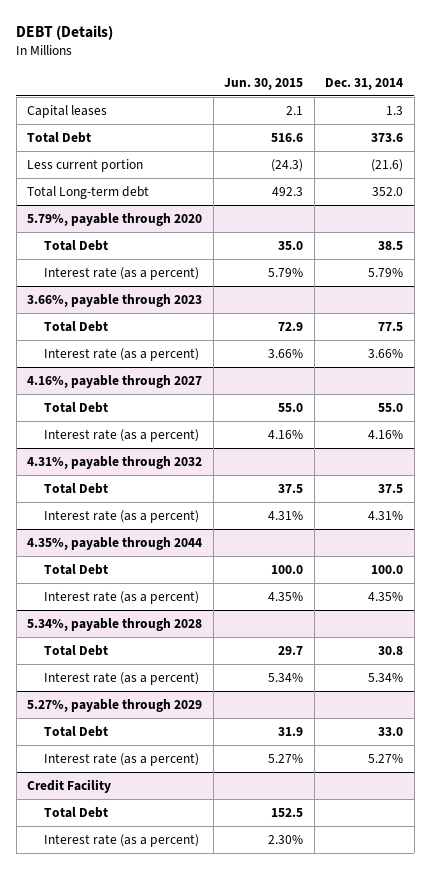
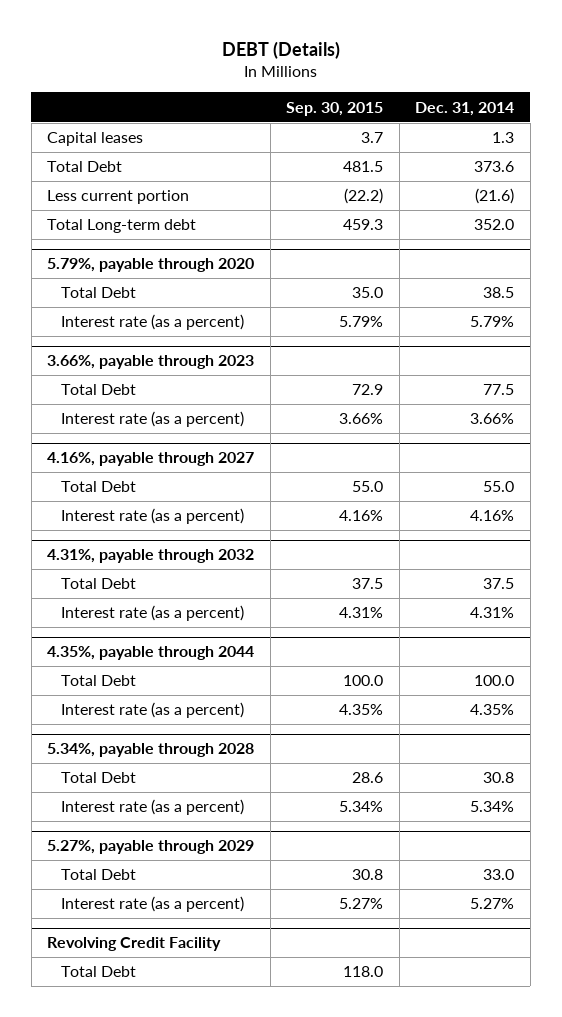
- | Jun. 30, 2015 | Dec. 31, 2014
+ | Sep. 30, 2015 | Dec. 31, 2014
- Credit Facility
+ Revolving Credit Facility
- Interest rate (as a percent) | 2.30% |

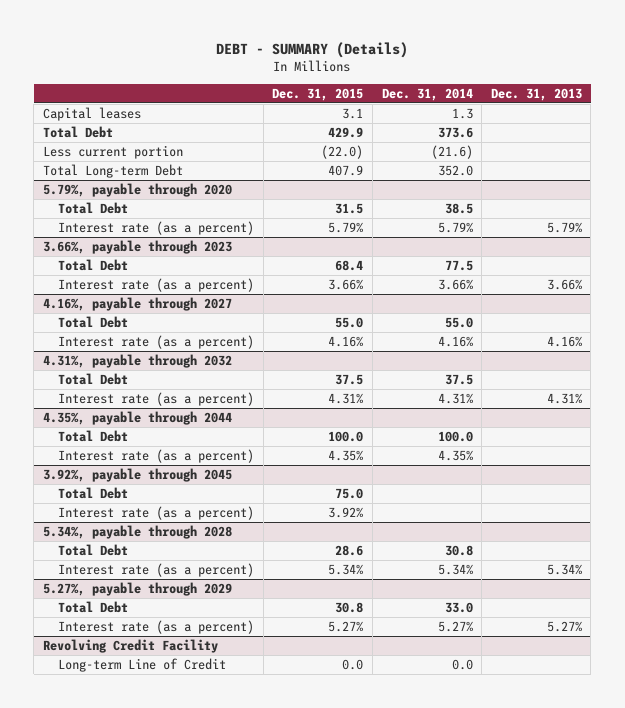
- DEBT (Details)
+ DEBT - SUMMARY (Details)
- | Sep. 30, 2015 | Dec. 31, 2014
+ | Dec. 31, 2015 | Dec. 31, 2014 | Dec. 31, 2013
- Total Long-term debt | 459.3 | 352.0
+ Total Long-term Debt | 407.9 | 352.0 |
+ 3.92%, payable through 2045
+ Total Debt | 75.0 | |
+ Interest rate (as a percent) | 3.92% | |
@ Revolving Credit Facility
- Total Debt | 118.0 |
+ Long-term Line of Credit | 0.0 | 0.0 |

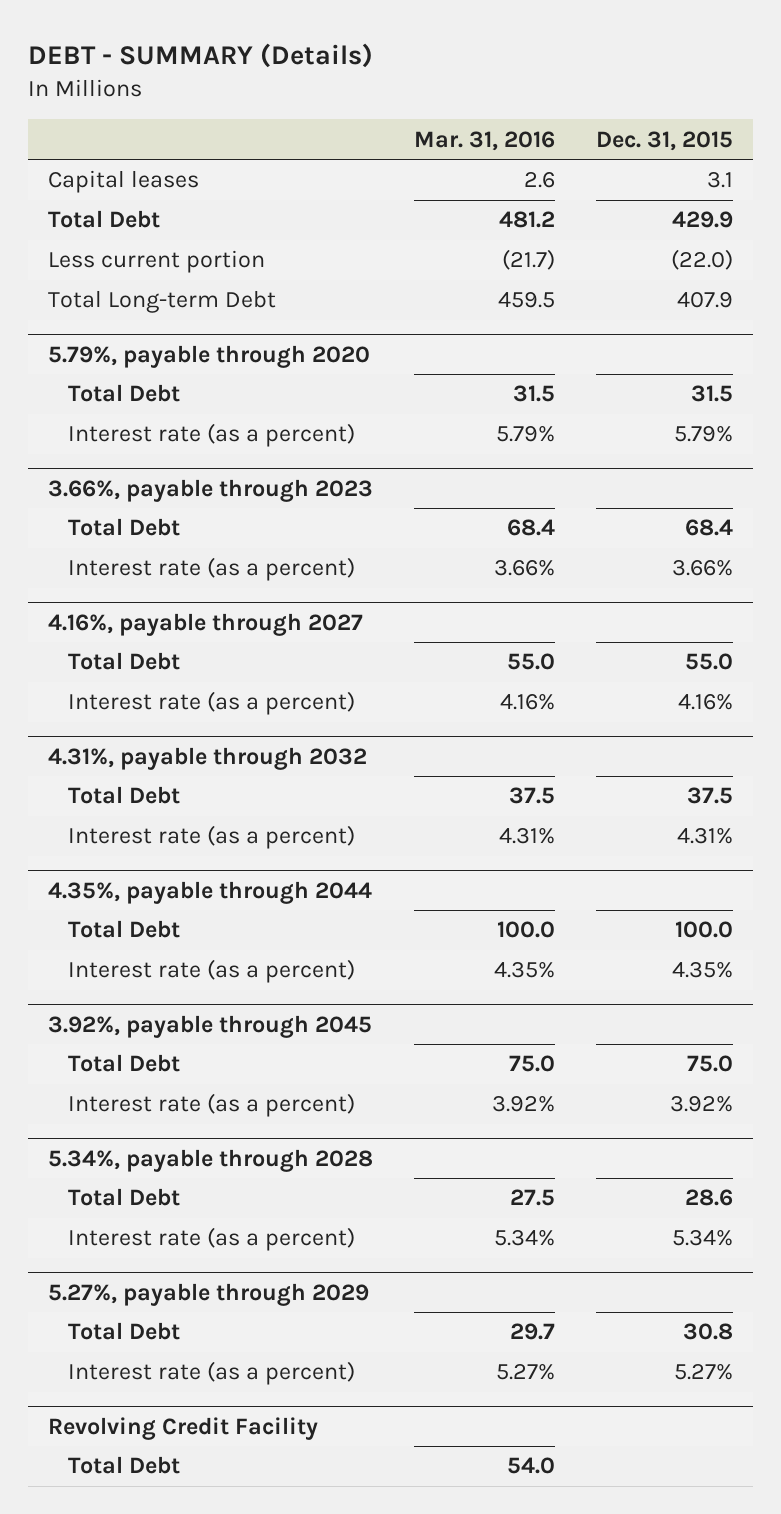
- | Dec. 31, 2015 | Dec. 31, 2014 | Dec. 31, 2013
+ | Mar. 31, 2016 | Dec. 31, 2015
@ Revolving Credit Facility
- Long-term Line of Credit | 0.0 | 0.0 |
+ Total Debt | 54.0 |

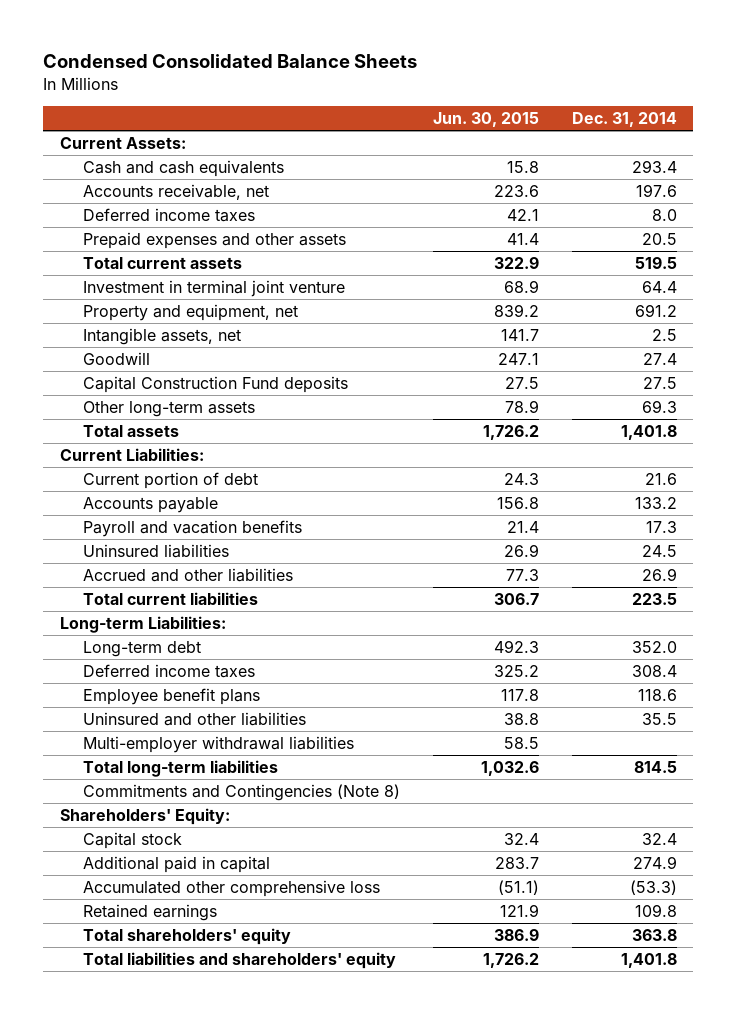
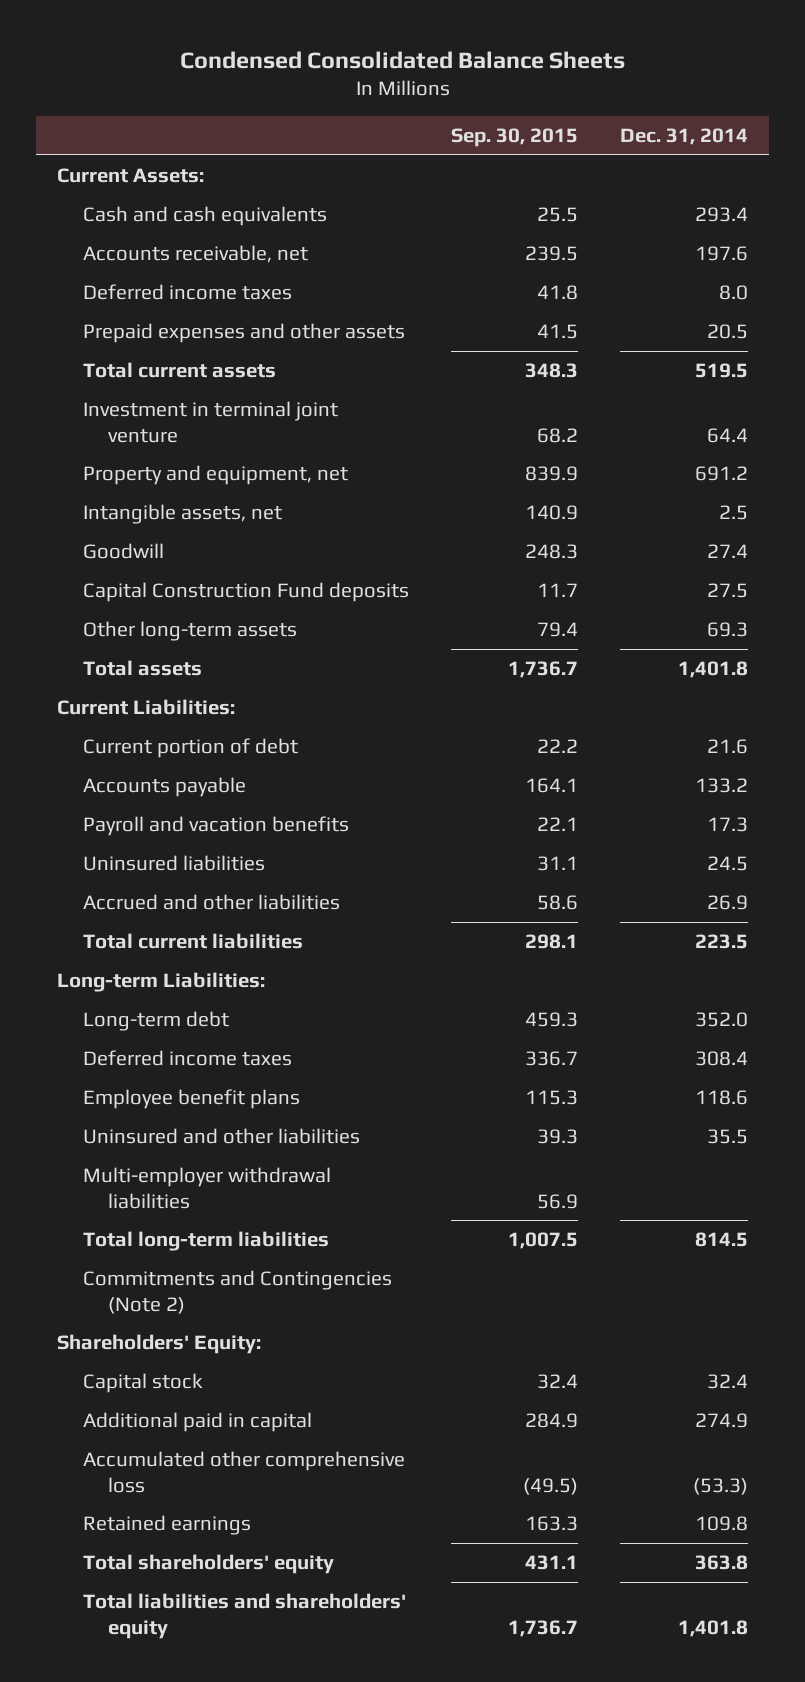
- | Jun. 30, 2015 | Dec. 31, 2014
+ | Sep. 30, 2015 | Dec. 31, 2014
- Commitments and Contingencies (Note 8)
+ Commitments and Contingencies (Note 2)

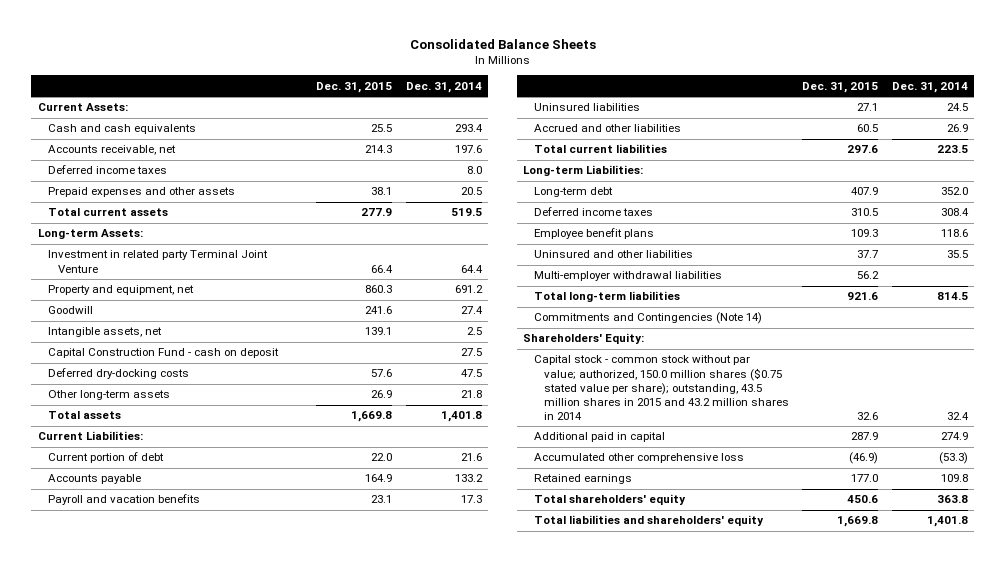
- Condensed Consolidated Balance Sheets
+ Consolidated Balance Sheets
- | Sep. 30, 2015 | Dec. 31, 2014
+ | Dec. 31, 2015 | Dec. 31, 2014
- Investment in terminal joint venture | 68.2 | 64.4
+ Long-term Assets:
+ Investment in related party Terminal Joint Venture | 66.4 | 64.4
- Capital Construction Fund deposits | 11.7 | 27.5
- Other long-term assets | 79.4 | 69.3
moved down: Intangible assets, net | 139.1 | 2.5
+ Capital Construction Fund - cash on deposit | | 27.5
+ Deferred dry-docking costs | 57.6 | 47.5
+ Other long-term assets | 26.9 | 21.8
- Commitments and Contingencies (Note 2)
+ Commitments and Contingencies (Note 14)
- Capital stock | 32.4 | 32.4
+ Capital stock - common stock without par value; authorized, 150.0 million shares ($0.75 stated value per share); outstanding, 43.5 million shares in 2015 and 43.2 million shares in 2014 | 32.6 | 32.4

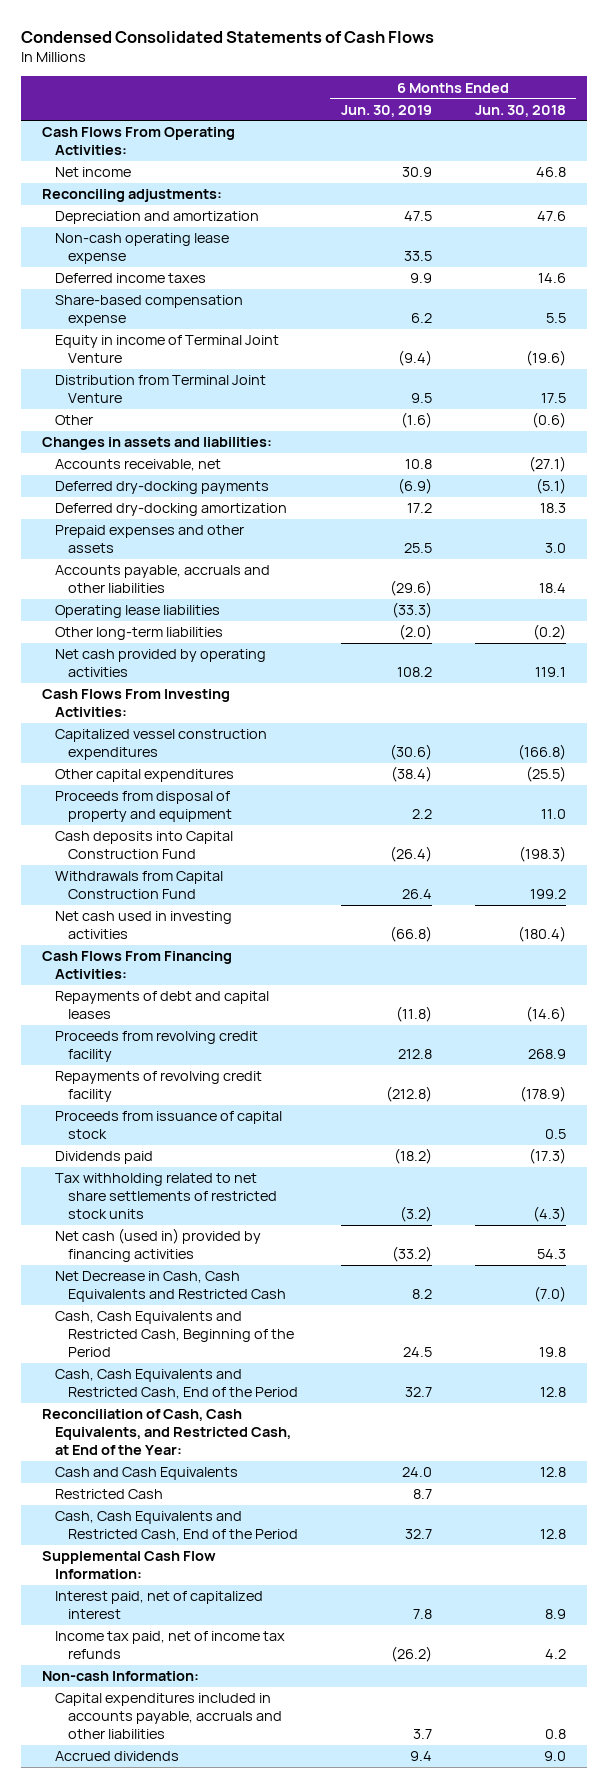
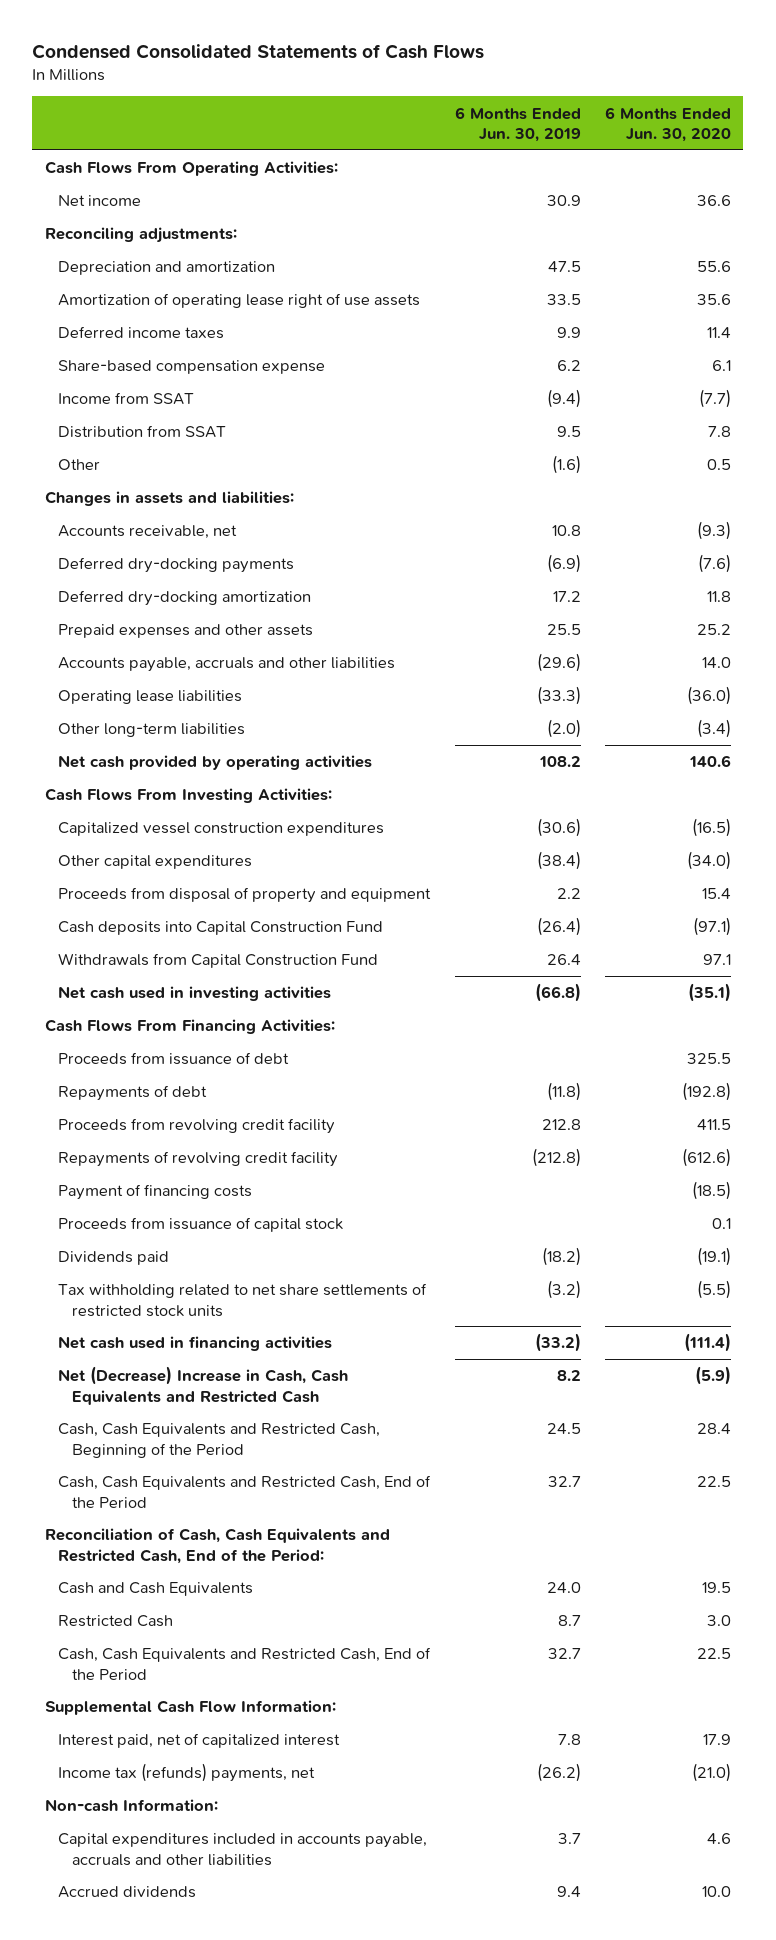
- | 6 Months Ended Jun. 30, 2019 | 6 Months Ended Jun. 30, 2018
+ | 6 Months Ended Jun. 30, 2019 | 6 Months Ended Jun. 30, 2020
- Non-cash operating lease expense | 33.5 |
+ Amortization of operating lease right of use assets | 33.5 | 35.6
- Equity in income of Terminal Joint Venture | (9.4) | (19.6)
- Distribution from Terminal Joint Venture | 9.5 | 17.5
+ Income from SSAT | (9.4) | (7.7)
+ Distribution from SSAT | 9.5 | 7.8
- Repayments of debt and capital leases | (11.8) | (14.6)
+ Proceeds from issuance of debt | | 325.5
+ Repayments of debt | (11.8) | (192.8)
+ Payment of financing costs | | (18.5)
- Net cash (used in) provided by financing activities | (33.2) | 54.3
- Net Decrease in Cash, Cash Equivalents and Restricted Cash | 8.2 | (7.0)
+ Net cash used in financing activities | (33.2) | (111.4)
+ Net (Decrease) Increase in Cash, Cash Equivalents and Restricted Cash | 8.2 | (5.9)
- Reconciliation of Cash, Cash Equivalents, and Restricted Cash, at End of the Year:
+ Reconciliation of Cash, Cash Equivalents and Restricted Cash, End of the Period:
- Income tax paid, net of income tax refunds | (26.2) | 4.2
+ Income tax (refunds) payments, net | (26.2) | (21.0)

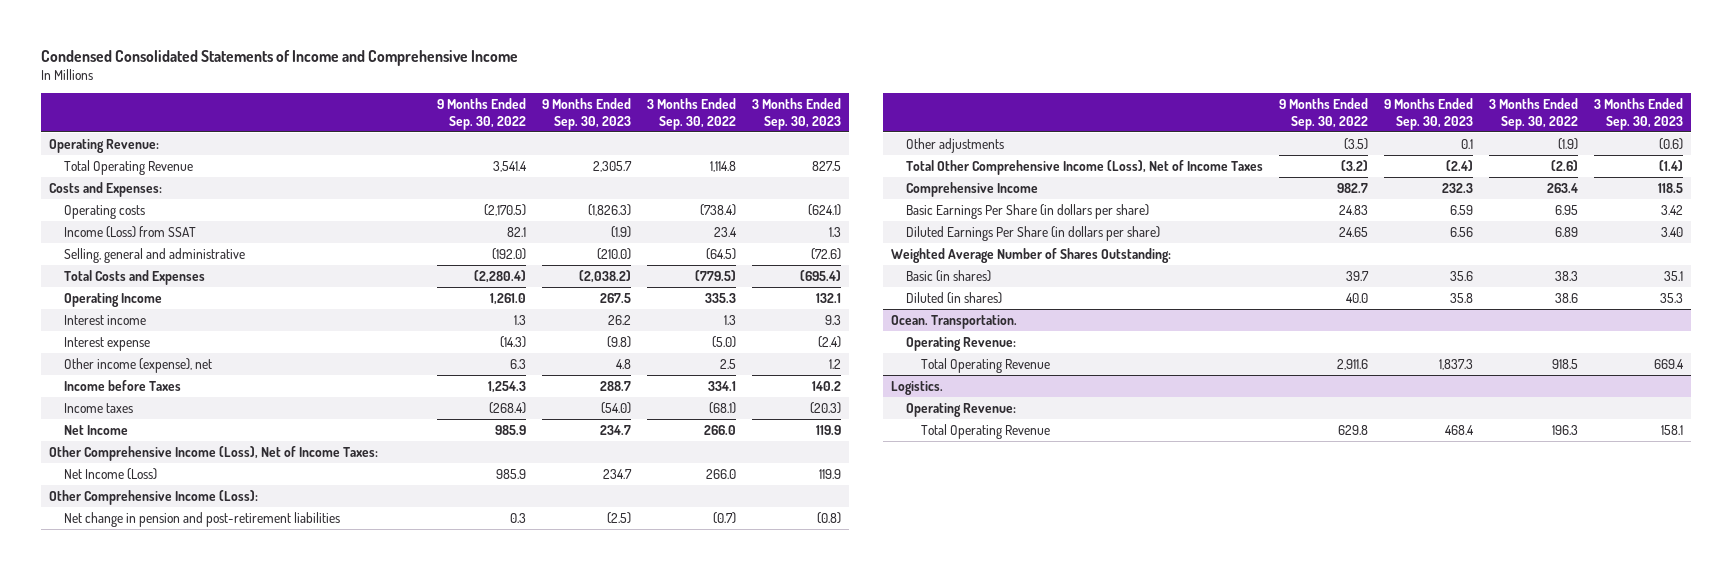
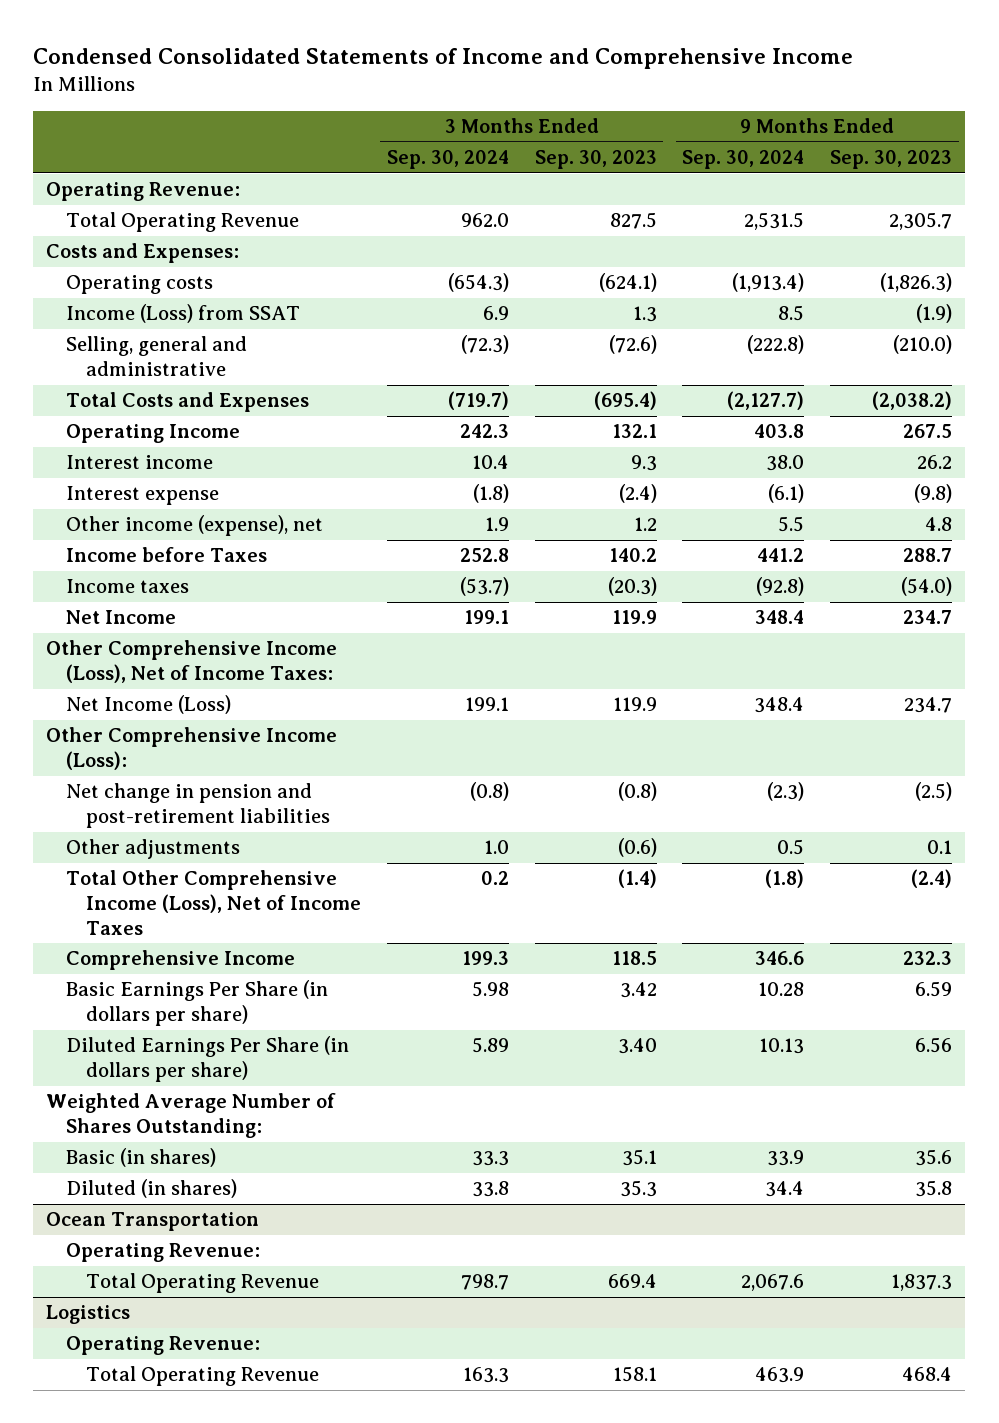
- | 9 Months Ended Sep. 30, 2022 | 9 Months Ended Sep. 30, 2023 | 3 Months Ended Sep. 30, 2022 | 3 Months Ended Sep. 30, 2023
+ | 3 Months Ended Sep. 30, 2024 | 3 Months Ended Sep. 30, 2023 | 9 Months Ended Sep. 30, 2024 | 9 Months Ended Sep. 30, 2023
- Ocean. Transportation.
+ Ocean Transportation
- Logistics.
+ Logistics

